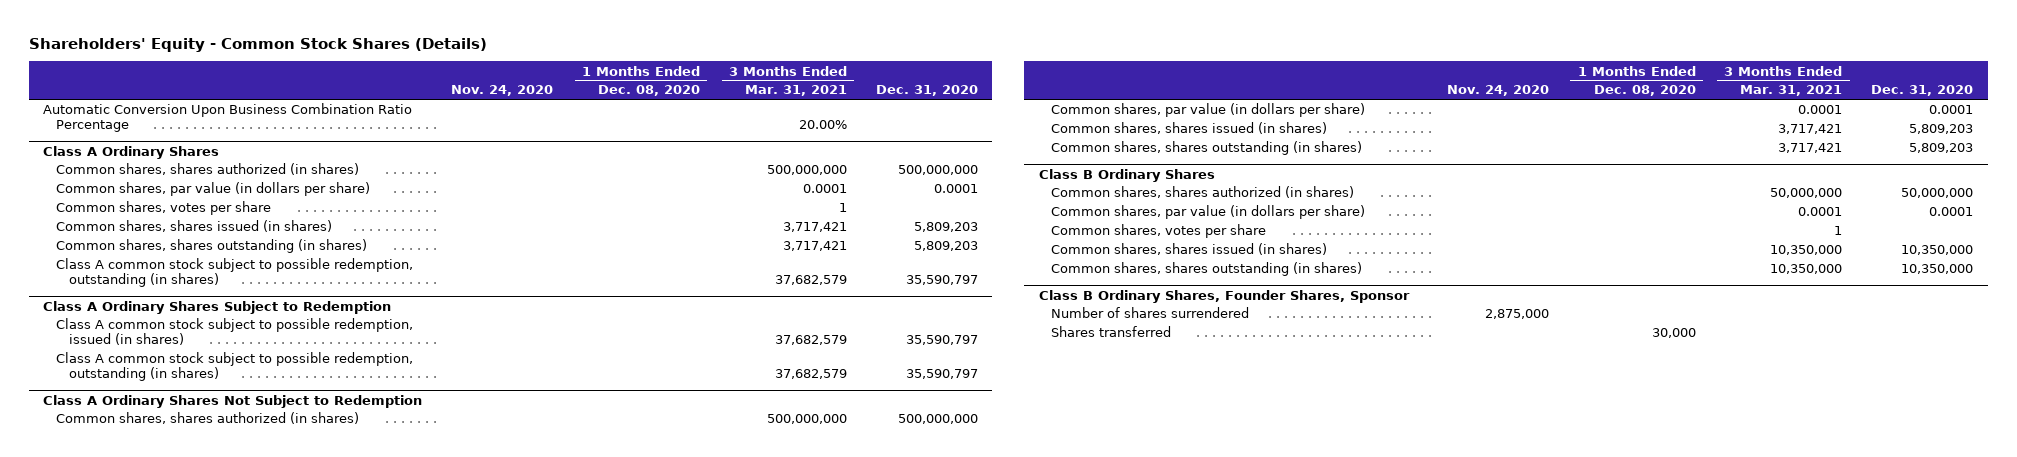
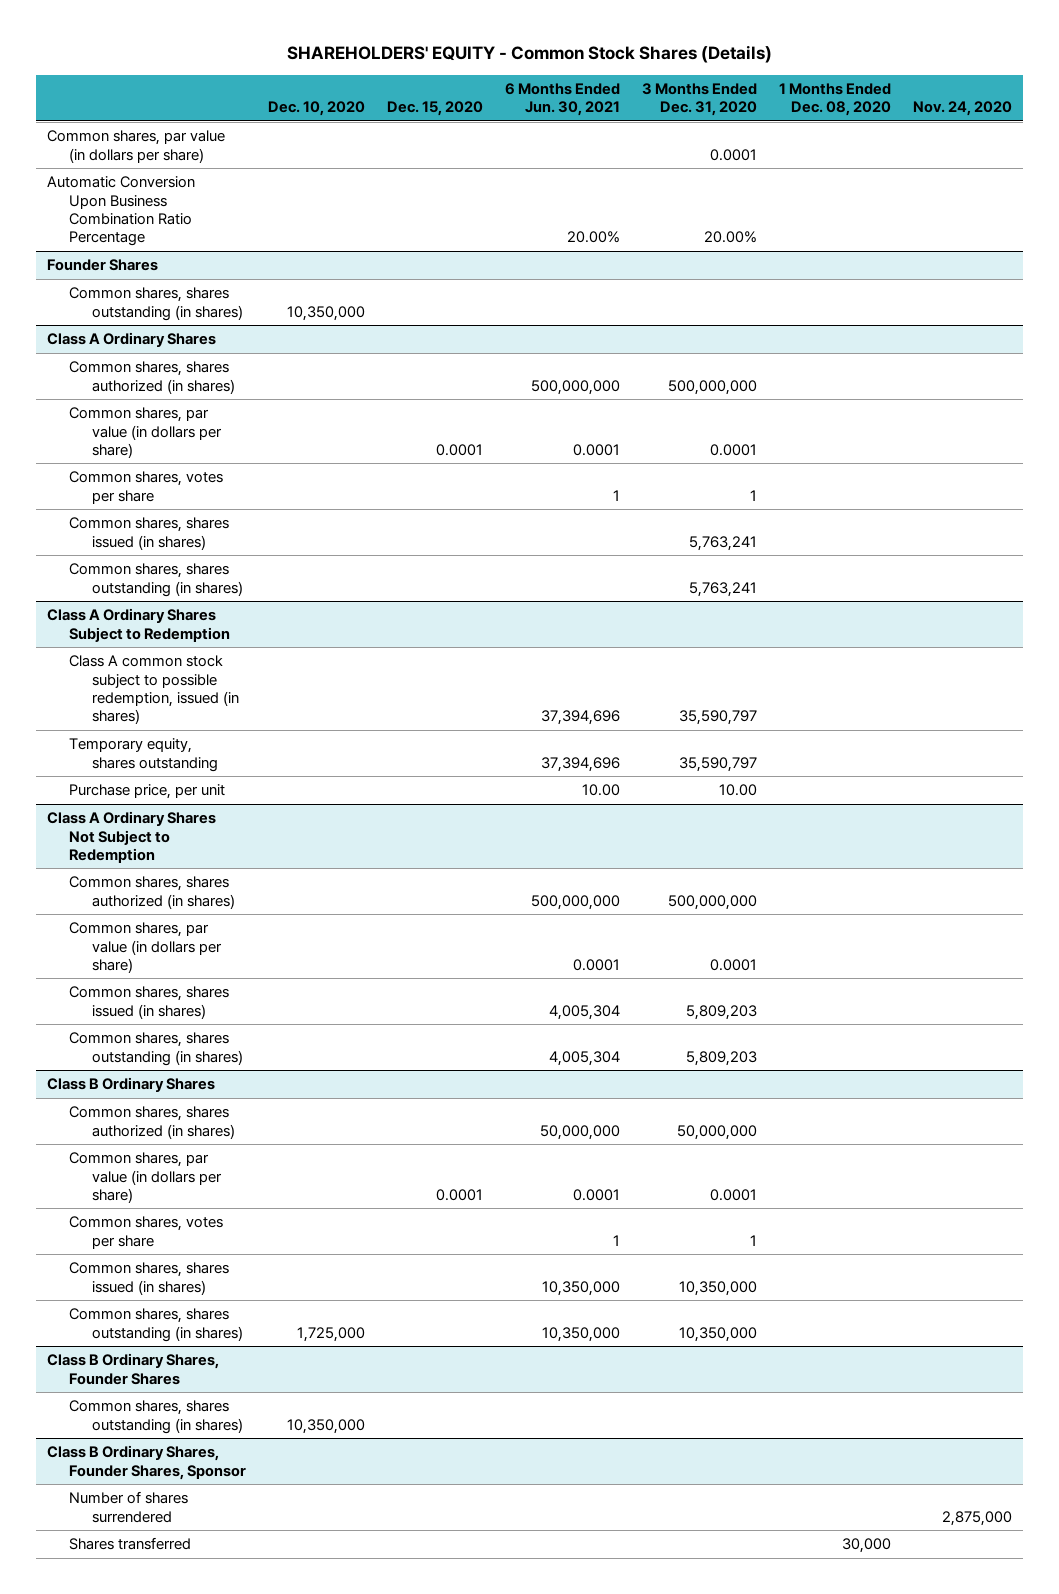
- Shareholders' Equity - Common Stock Shares (Details)
+ SHAREHOLDERS' EQUITY - Common Stock Shares (Details)
- | Nov. 24, 2020 | 1 Months Ended Dec. 08, 2020 | 3 Months Ended Mar. 31, 2021 | Dec. 31, 2020
+ | Dec. 10, 2020 | Dec. 15, 2020 | 6 Months Ended Jun. 30, 2021 | 3 Months Ended Dec. 31, 2020 | 1 Months Ended Dec. 08, 2020 | Nov. 24, 2020
+ Common shares, par value (in dollars per share) | | | | 0.0001 | |
+ Founder Shares
+ Common shares, shares outstanding (in shares) | 10,350,000 | | | | |
@ Class A Ordinary Shares
- Class A common stock subject to possible redemption, outstanding (in shares) | | | 37,682,579 | 35,590,797
@ Class A Ordinary Shares Subject to Redemption
- Class A common stock subject to possible redemption, outstanding (in shares) | | | 37,682,579 | 35,590,797
+ Temporary equity, shares outstanding | | | 37,394,696 | 35,590,797 | |
+ Purchase price, per unit | | | 10.00 | 10.00 | |
+ Class B Ordinary Shares, Founder Shares
+ Common shares, shares outstanding (in shares) | 10,350,000 | | | | |

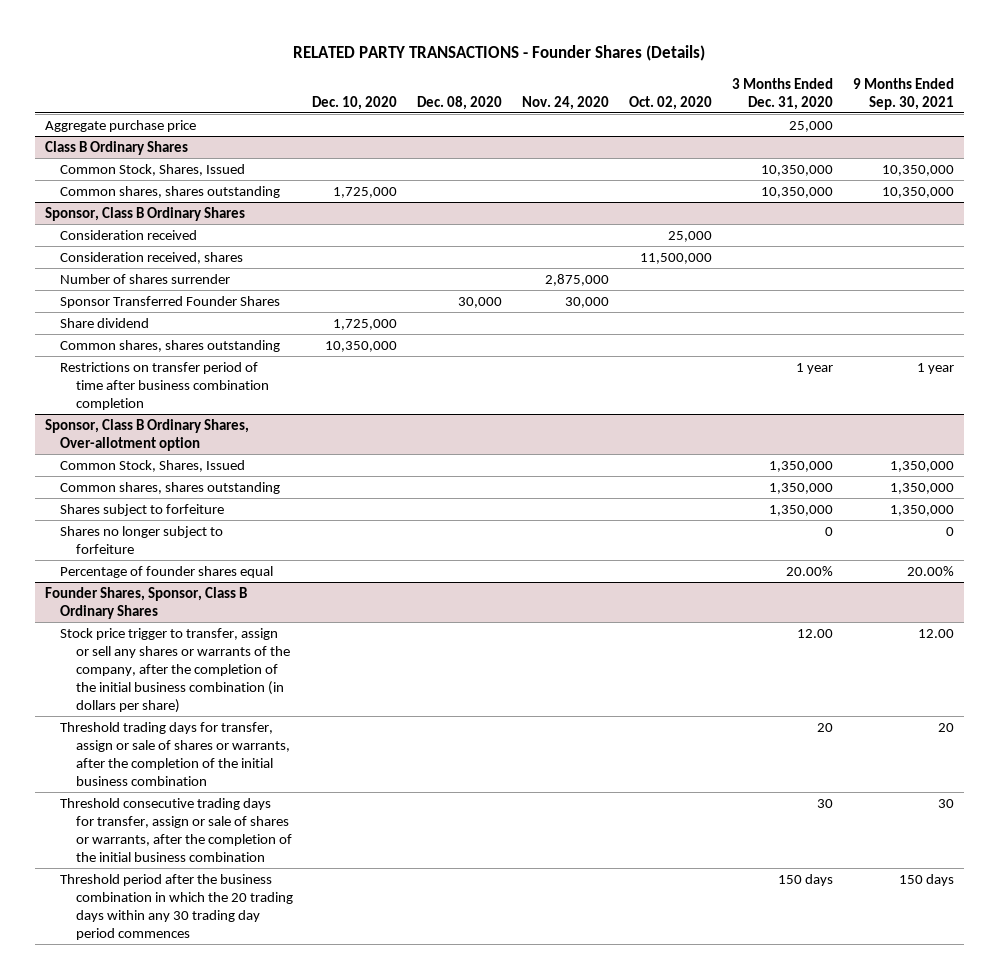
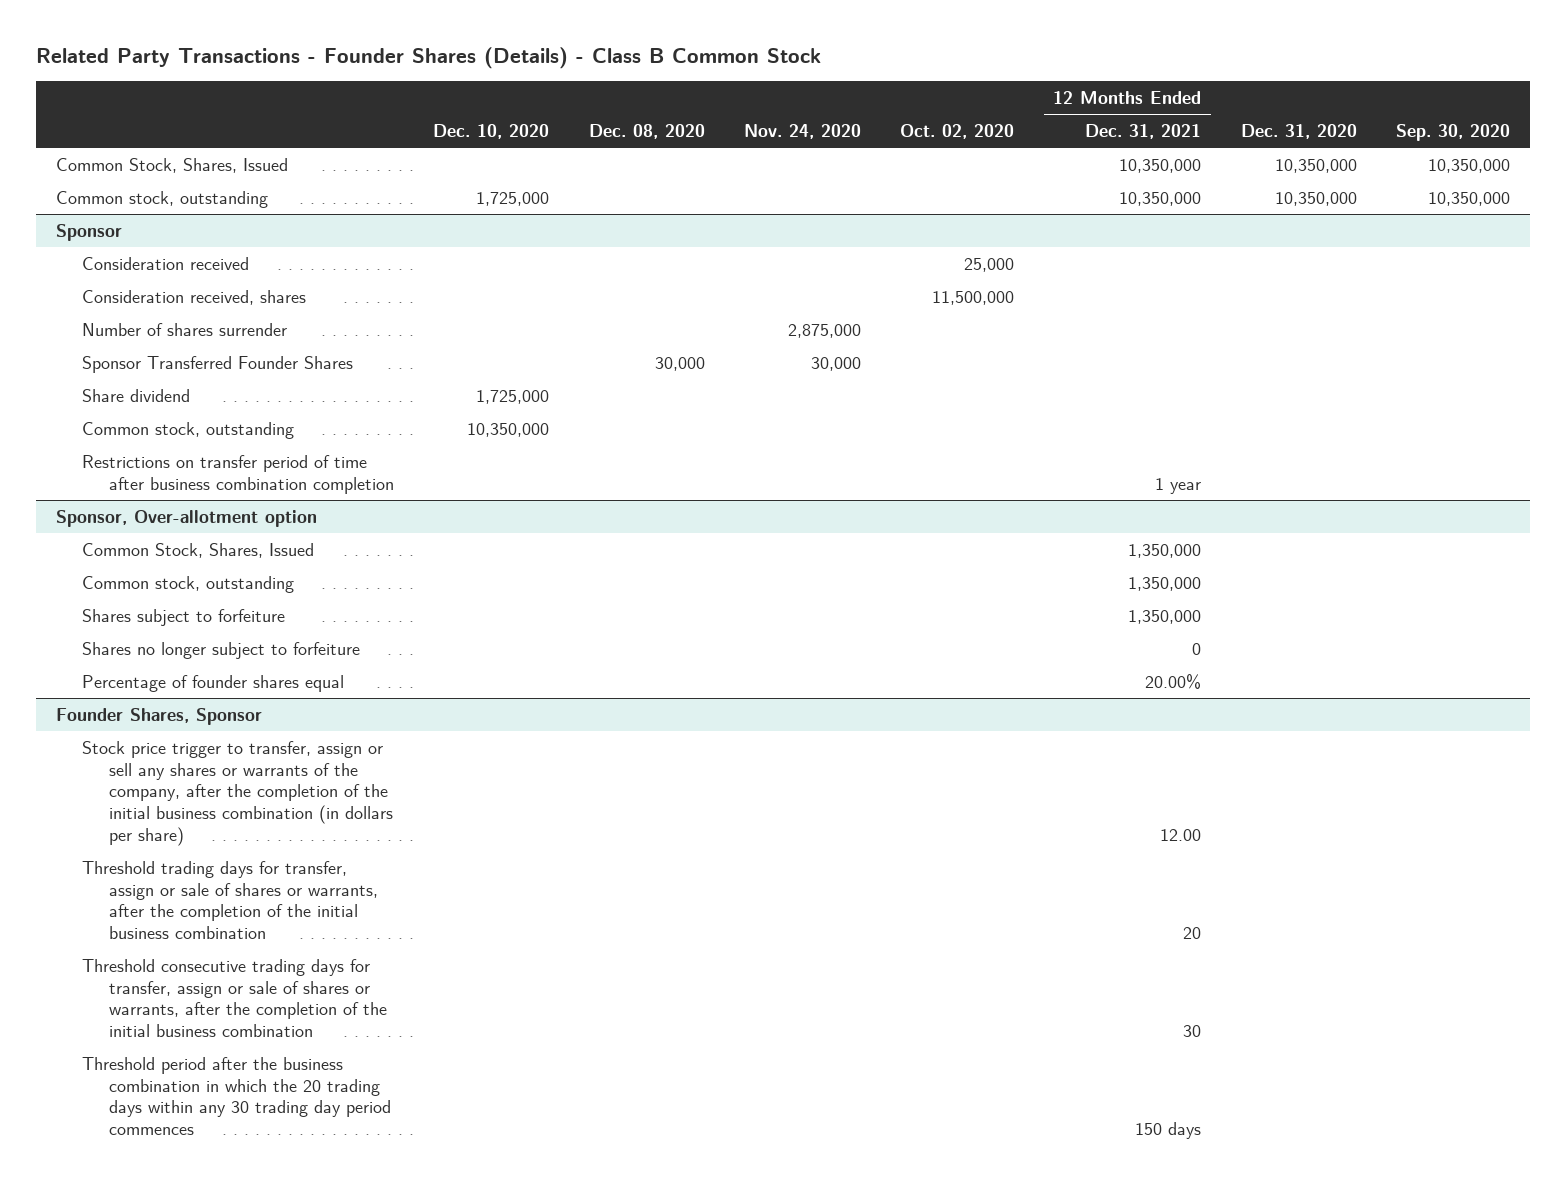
- RELATED PARTY TRANSACTIONS - Founder Shares (Details)
+ Related Party Transactions - Founder Shares (Details) - Class B Common Stock
- | Dec. 10, 2020 | Dec. 08, 2020 | Nov. 24, 2020 | Oct. 02, 2020 | 3 Months Ended Dec. 31, 2020 | 9 Months Ended Sep. 30, 2021
+ | Dec. 10, 2020 | Dec. 08, 2020 | Nov. 24, 2020 | Oct. 02, 2020 | 12 Months Ended Dec. 31, 2021 | Dec. 31, 2020 | Sep. 30, 2020
- Aggregate purchase price | | | | | 25,000 |
- Class B Ordinary Shares
- Common Stock, Shares, Issued | | | | | 10,350,000 | 10,350,000
- Common shares, shares outstanding | 1,725,000 | | | | 10,350,000 | 10,350,000
- Sponsor, Class B Ordinary Shares
+ Common Stock, Shares, Issued | | | | | 10,350,000 | 10,350,000 | 10,350,000
+ Common stock, outstanding | 1,725,000 | | | | 10,350,000 | 10,350,000 | 10,350,000
+ Sponsor
- Common shares, shares outstanding | 10,350,000 | | | | |
+ Common stock, outstanding | 10,350,000 | | | | | |
- Sponsor, Class B Ordinary Shares, Over-allotment option
+ Sponsor, Over-allotment option
- Common shares, shares outstanding | | | | | 1,350,000 | 1,350,000
+ Common stock, outstanding | | | | | 1,350,000 | |
- Founder Shares, Sponsor, Class B Ordinary Shares
+ Founder Shares, Sponsor

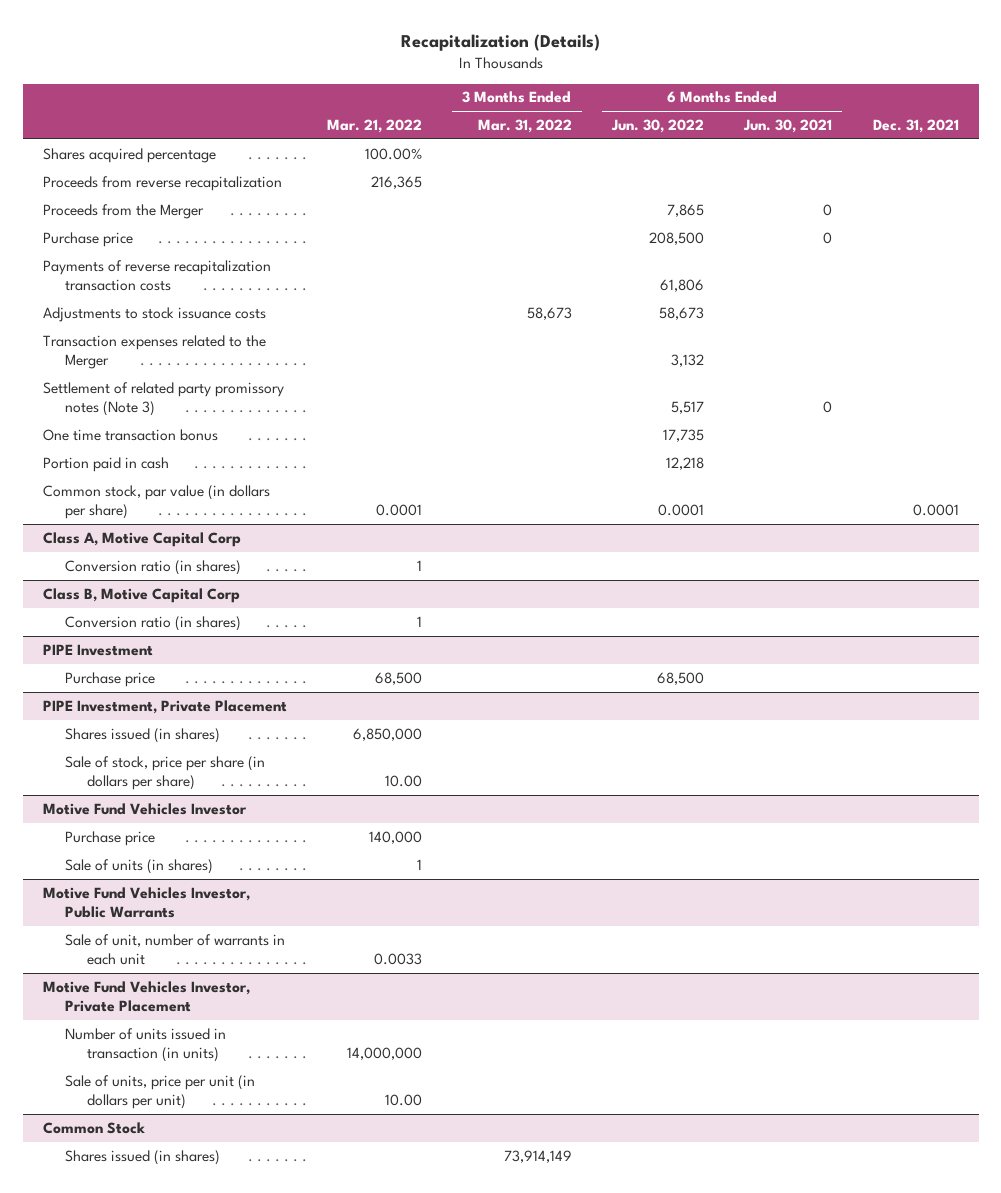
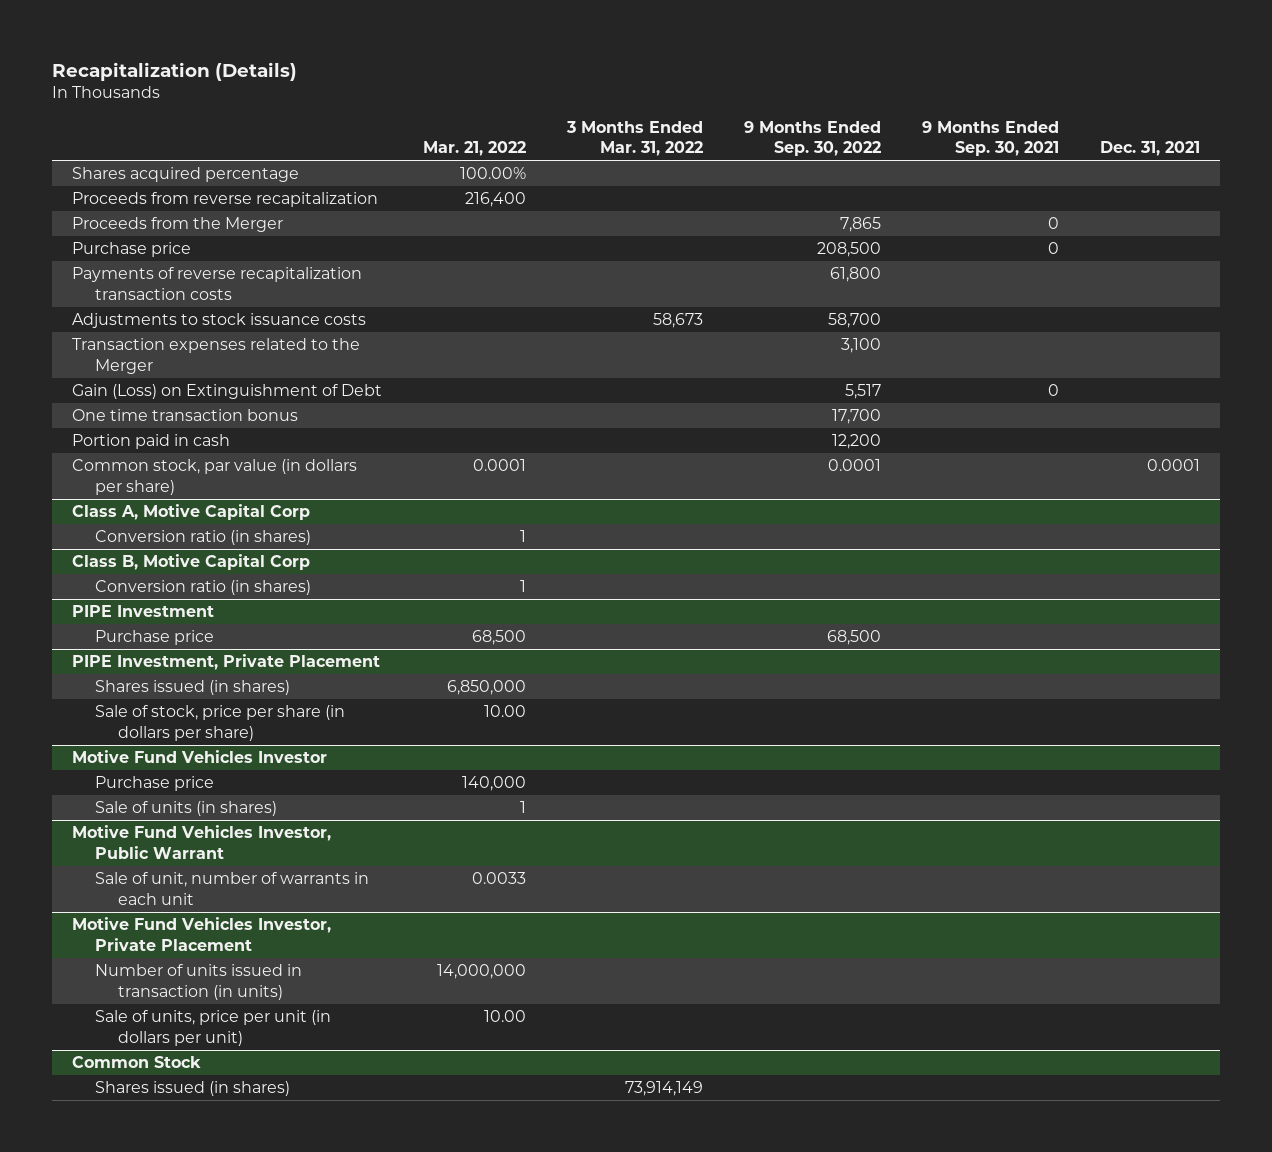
- | Mar. 21, 2022 | 3 Months Ended Mar. 31, 2022 | 6 Months Ended Jun. 30, 2022 | 6 Months Ended Jun. 30, 2021 | Dec. 31, 2021
+ | Mar. 21, 2022 | 3 Months Ended Mar. 31, 2022 | 9 Months Ended Sep. 30, 2022 | 9 Months Ended Sep. 30, 2021 | Dec. 31, 2021
- Proceeds from reverse recapitalization | 216,365 | | | |
+ Proceeds from reverse recapitalization | 216,400 | | | |
- Settlement of related party promissory notes (Note 3) | | | 5,517 | 0 |
+ Gain (Loss) on Extinguishment of Debt | | | 5,517 | 0 |
- Motive Fund Vehicles Investor, Public Warrants
+ Motive Fund Vehicles Investor, Public Warrant

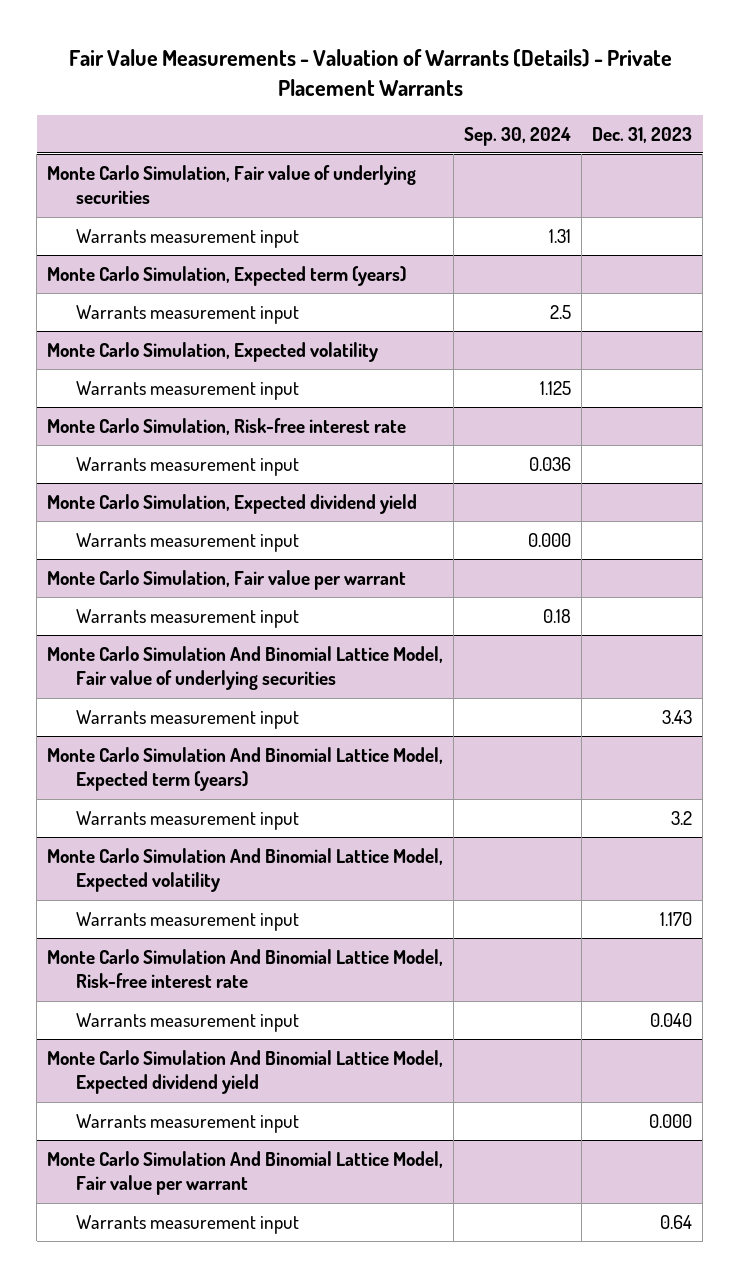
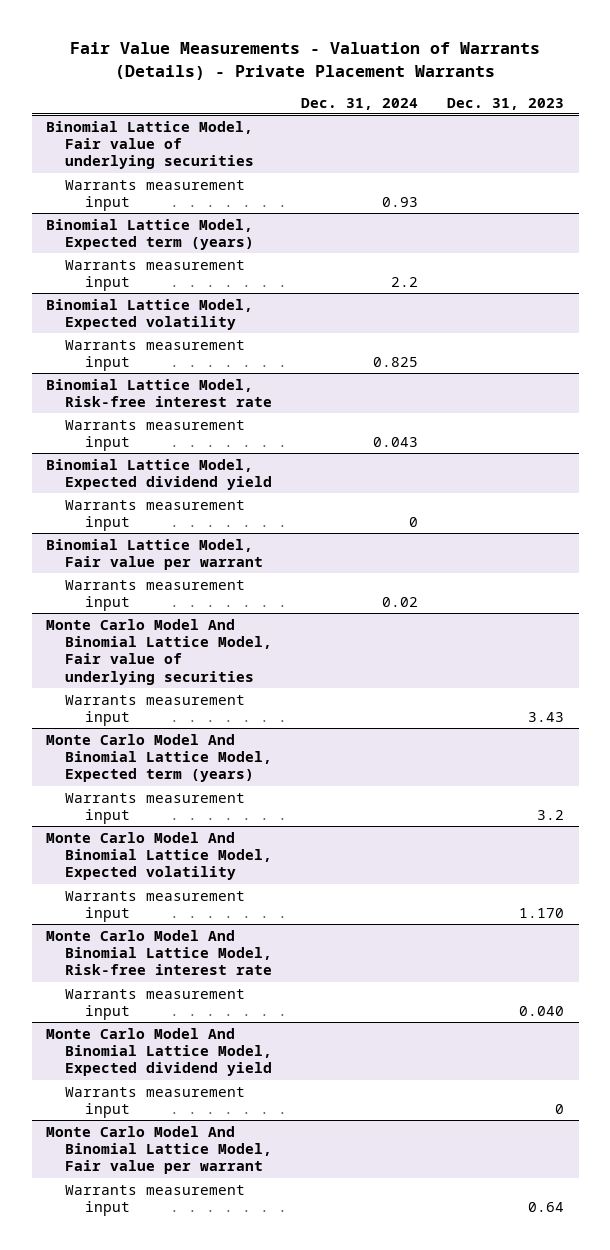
- | Sep. 30, 2024 | Dec. 31, 2023
+ | Dec. 31, 2024 | Dec. 31, 2023
- Monte Carlo Simulation, Fair value of underlying securities
- Warrants measurement input | 1.31 |
- Monte Carlo Simulation, Expected term (years)
- Warrants measurement input | 2.5 |
- Monte Carlo Simulation, Expected volatility
- Warrants measurement input | 1.125 |
- Monte Carlo Simulation, Risk-free interest rate
- Warrants measurement input | 0.036 |
- Monte Carlo Simulation, Expected dividend yield
- Warrants measurement input | 0.000 |
- Monte Carlo Simulation, Fair value per warrant
- Warrants measurement input | 0.18 |
- Monte Carlo Simulation And Binomial Lattice Model, Fair value of underlying securities
+ Binomial Lattice Model, Fair value of underlying securities
+ Warrants measurement input | 0.93 |
+ Binomial Lattice Model, Expected term (years)
+ Warrants measurement input | 2.2 |
+ Binomial Lattice Model, Expected volatility
+ Warrants measurement input | 0.825 |
+ Binomial Lattice Model, Risk-free interest rate
+ Warrants measurement input | 0.043 |
+ Binomial Lattice Model, Expected dividend yield
+ Warrants measurement input | 0 |
+ Binomial Lattice Model, Fair value per warrant
+ Warrants measurement input | 0.02 |
+ Monte Carlo Model And Binomial Lattice Model, Fair value of underlying securities
- Monte Carlo Simulation And Binomial Lattice Model, Expected term (years)
+ Monte Carlo Model And Binomial Lattice Model, Expected term (years)
- Monte Carlo Simulation And Binomial Lattice Model, Expected volatility
+ Monte Carlo Model And Binomial Lattice Model, Expected volatility
- Monte Carlo Simulation And Binomial Lattice Model, Risk-free interest rate
+ Monte Carlo Model And Binomial Lattice Model, Risk-free interest rate
- Monte Carlo Simulation And Binomial Lattice Model, Expected dividend yield
- Warrants measurement input | | 0.000
- Monte Carlo Simulation And Binomial Lattice Model, Fair value per warrant
+ Monte Carlo Model And Binomial Lattice Model, Expected dividend yield
+ Warrants measurement input | | 0
+ Monte Carlo Model And Binomial Lattice Model, Fair value per warrant

